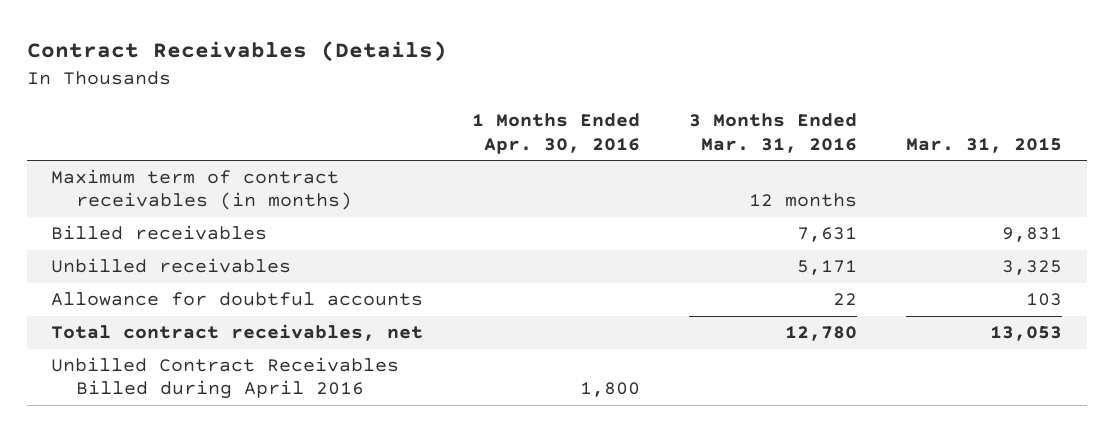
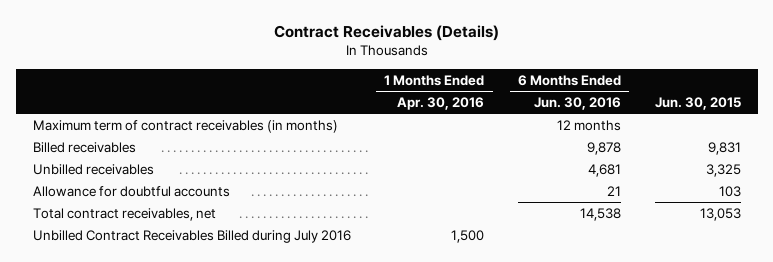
- | 1 Months Ended Apr. 30, 2016 | 3 Months Ended Mar. 31, 2016 | Mar. 31, 2015
+ | 1 Months Ended Apr. 30, 2016 | 6 Months Ended Jun. 30, 2016 | Jun. 30, 2015
- Unbilled Contract Receivables Billed during April 2016 | 1,800 | |
+ Unbilled Contract Receivables Billed during July 2016 | 1,500 | |

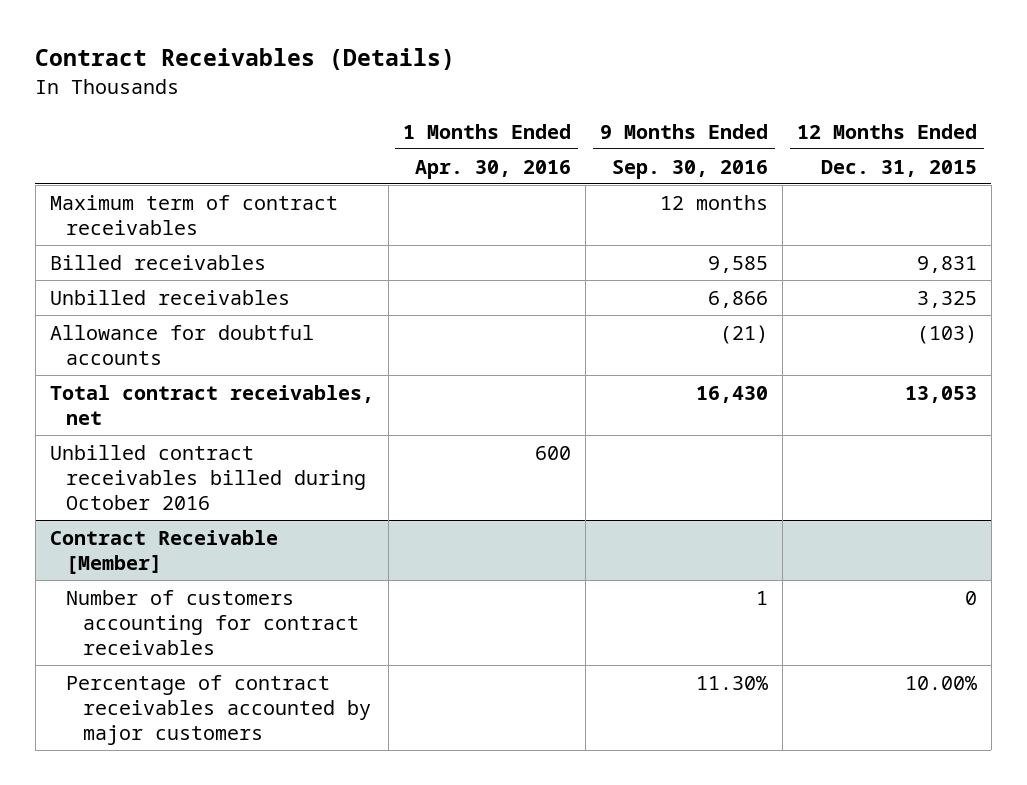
- | 1 Months Ended Apr. 30, 2016 | 6 Months Ended Jun. 30, 2016 | Jun. 30, 2015
+ | 1 Months Ended Apr. 30, 2016 | 9 Months Ended Sep. 30, 2016 | 12 Months Ended Dec. 31, 2015
- Maximum term of contract receivables (in months) | | 12 months |
+ Maximum term of contract receivables | | 12 months |
- Unbilled Contract Receivables Billed during July 2016 | 1,500 | |
+ Unbilled contract receivables billed during October 2016 | 600 | |
+ Contract Receivable [Member]
+ Number of customers accounting for contract receivables | | 1 | 0
+ Percentage of contract receivables accounted by major customers | | 11.30% | 10.00%

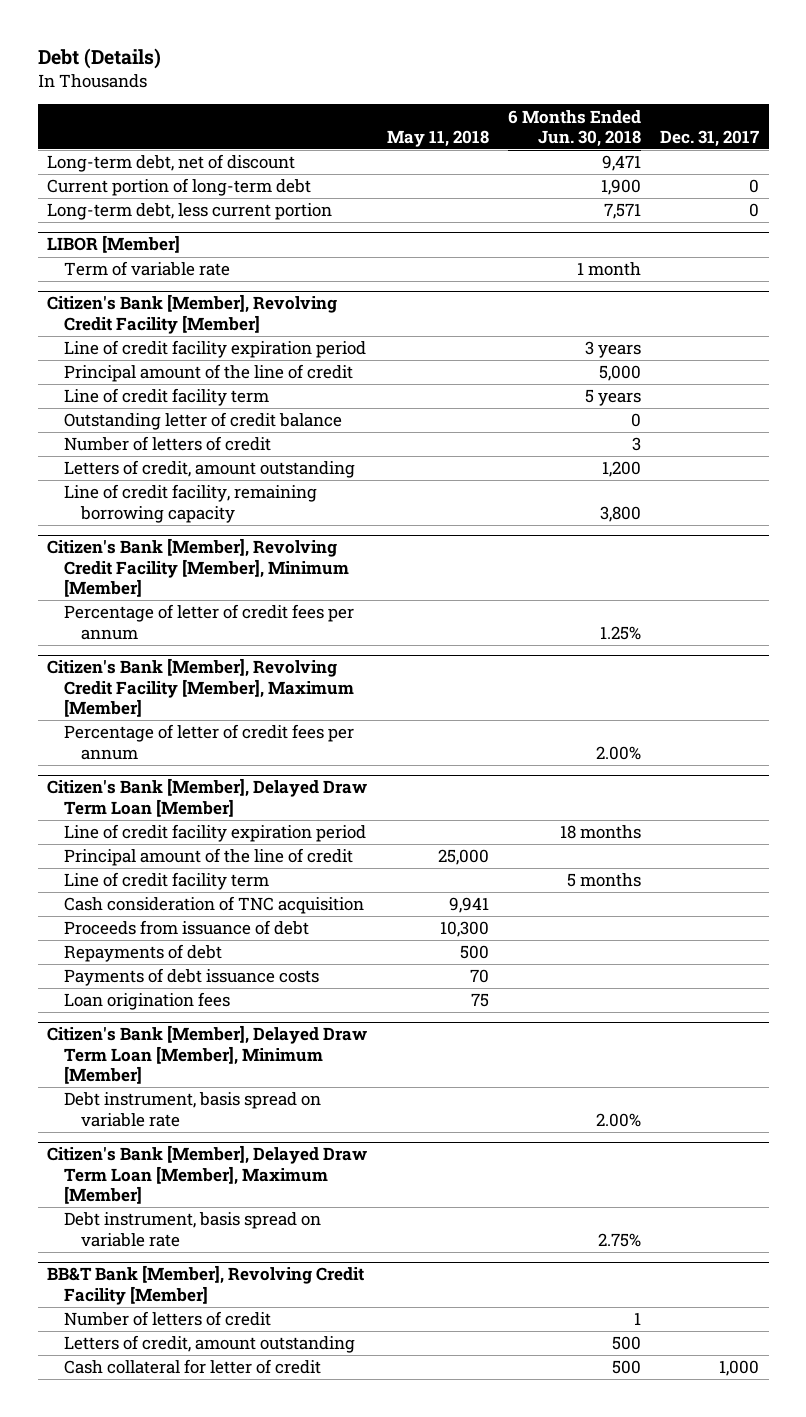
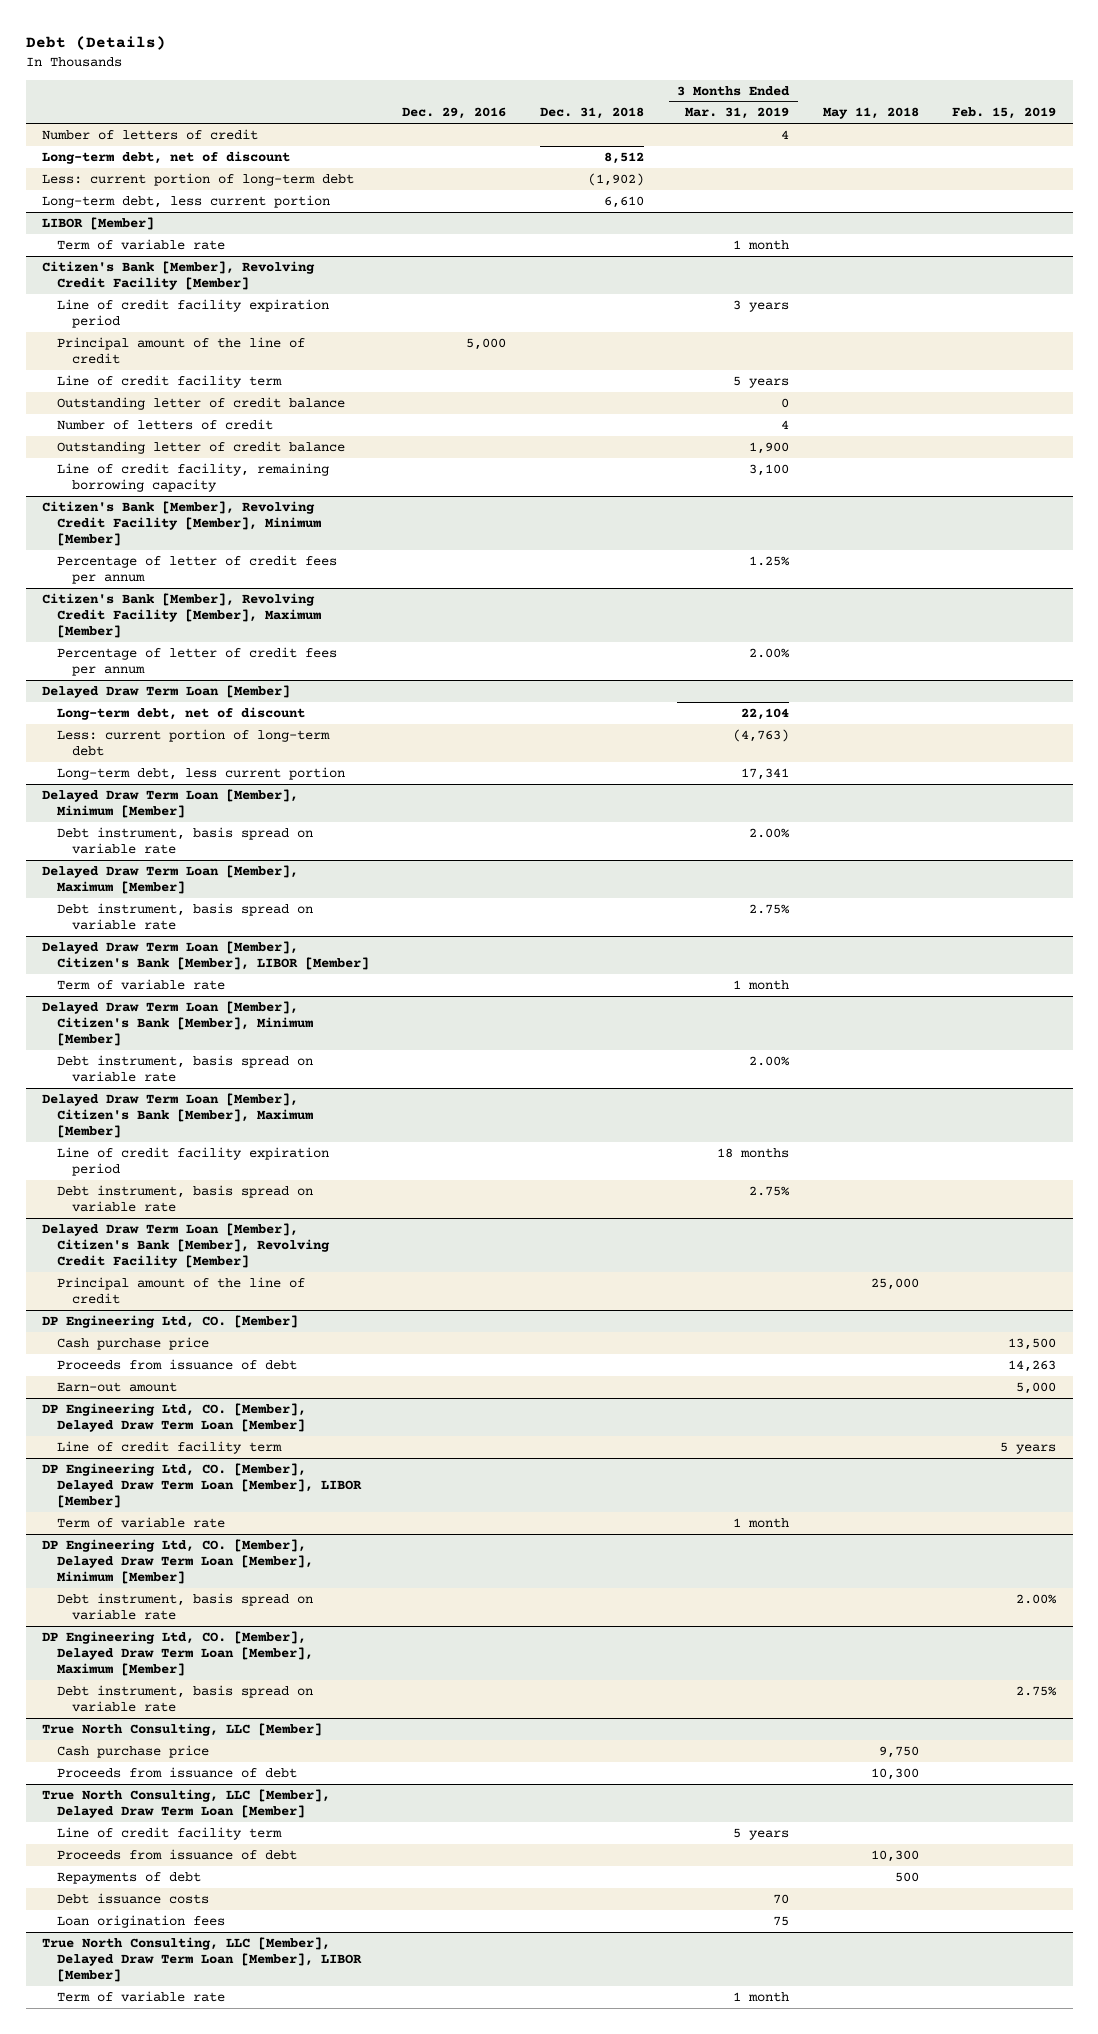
- | May 11, 2018 | 6 Months Ended Jun. 30, 2018 | Dec. 31, 2017
+ | Dec. 29, 2016 | Dec. 31, 2018 | 3 Months Ended Mar. 31, 2019 | May 11, 2018 | Feb. 15, 2019
+ Number of letters of credit | | | 4 | |
- Current portion of long-term debt | | 1,900 | 0
+ Less: current portion of long-term debt | | (1,902) | | |
@ Citizen's Bank [Member], Revolving Credit Facility [Member]
- Letters of credit, amount outstanding | | 1,200 |
+ Outstanding letter of credit balance | | | 1,900 | |
- Citizen's Bank [Member], Delayed Draw Term Loan [Member]
- Line of credit facility expiration period | | 18 months |
- Principal amount of the line of credit | 25,000 | |
- Line of credit facility term | | 5 months |
- Cash consideration of TNC acquisition | 9,941 | |
- Proceeds from issuance of debt | 10,300 | |
- Repayments of debt | 500 | |
- Payments of debt issuance costs | 70 | |
- Loan origination fees | 75 | |
- Citizen's Bank [Member], Delayed Draw Term Loan [Member], Minimum [Member]
+ Delayed Draw Term Loan [Member]
+ Long-term debt, net of discount | | | 22,104 | |
+ Less: current portion of long-term debt | | | (4,763) | |
+ Long-term debt, less current portion | | | 17,341 | |
+ Delayed Draw Term Loan [Member], Minimum [Member]
+ Debt instrument, basis spread on variable rate | | | 2.00% | |
+ Delayed Draw Term Loan [Member], Maximum [Member]
+ Debt instrument, basis spread on variable rate | | | 2.75% | |
+ Delayed Draw Term Loan [Member], Citizen's Bank [Member], LIBOR [Member]
+ Term of variable rate | | | 1 month | |
+ Delayed Draw Term Loan [Member], Citizen's Bank [Member], Minimum [Member]
- Citizen's Bank [Member], Delayed Draw Term Loan [Member], Maximum [Member]
+ Delayed Draw Term Loan [Member], Citizen's Bank [Member], Maximum [Member]
+ Line of credit facility expiration period | | | 18 months | |
- BB&T Bank [Member], Revolving Credit Facility [Member]
- Number of letters of credit | | 1 |
- Letters of credit, amount outstanding | | 500 |
- Cash collateral for letter of credit | | 500 | 1,000
+ Delayed Draw Term Loan [Member], Citizen's Bank [Member], Revolving Credit Facility [Member]
+ Principal amount of the line of credit | | | | 25,000 |
+ DP Engineering Ltd, CO. [Member]
+ Cash purchase price | | | | | 13,500
+ Proceeds from issuance of debt | | | | | 14,263
+ Earn-out amount | | | | | 5,000
+ DP Engineering Ltd, CO. [Member], Delayed Draw Term Loan [Member]
+ Line of credit facility term | | | | | 5 years
+ DP Engineering Ltd, CO. [Member], Delayed Draw Term Loan [Member], LIBOR [Member]
+ Term of variable rate | | | 1 month | |
+ DP Engineering Ltd, CO. [Member], Delayed Draw Term Loan [Member], Minimum [Member]
+ Debt instrument, basis spread on variable rate | | | | | 2.00%
+ DP Engineering Ltd, CO. [Member], Delayed Draw Term Loan [Member], Maximum [Member]
+ Debt instrument, basis spread on variable rate | | | | | 2.75%
+ True North Consulting, LLC [Member]
+ Cash purchase price | | | | 9,750 |
+ Proceeds from issuance of debt | | | | 10,300 |
+ True North Consulting, LLC [Member], Delayed Draw Term Loan [Member]
+ Line of credit facility term | | | 5 years | |
+ Proceeds from issuance of debt | | | | 10,300 |
+ Repayments of debt | | | | 500 |
+ Debt issuance costs | | | 70 | |
+ Loan origination fees | | | 75 | |
+ True North Consulting, LLC [Member], Delayed Draw Term Loan [Member], LIBOR [Member]
+ Term of variable rate | | | 1 month | |

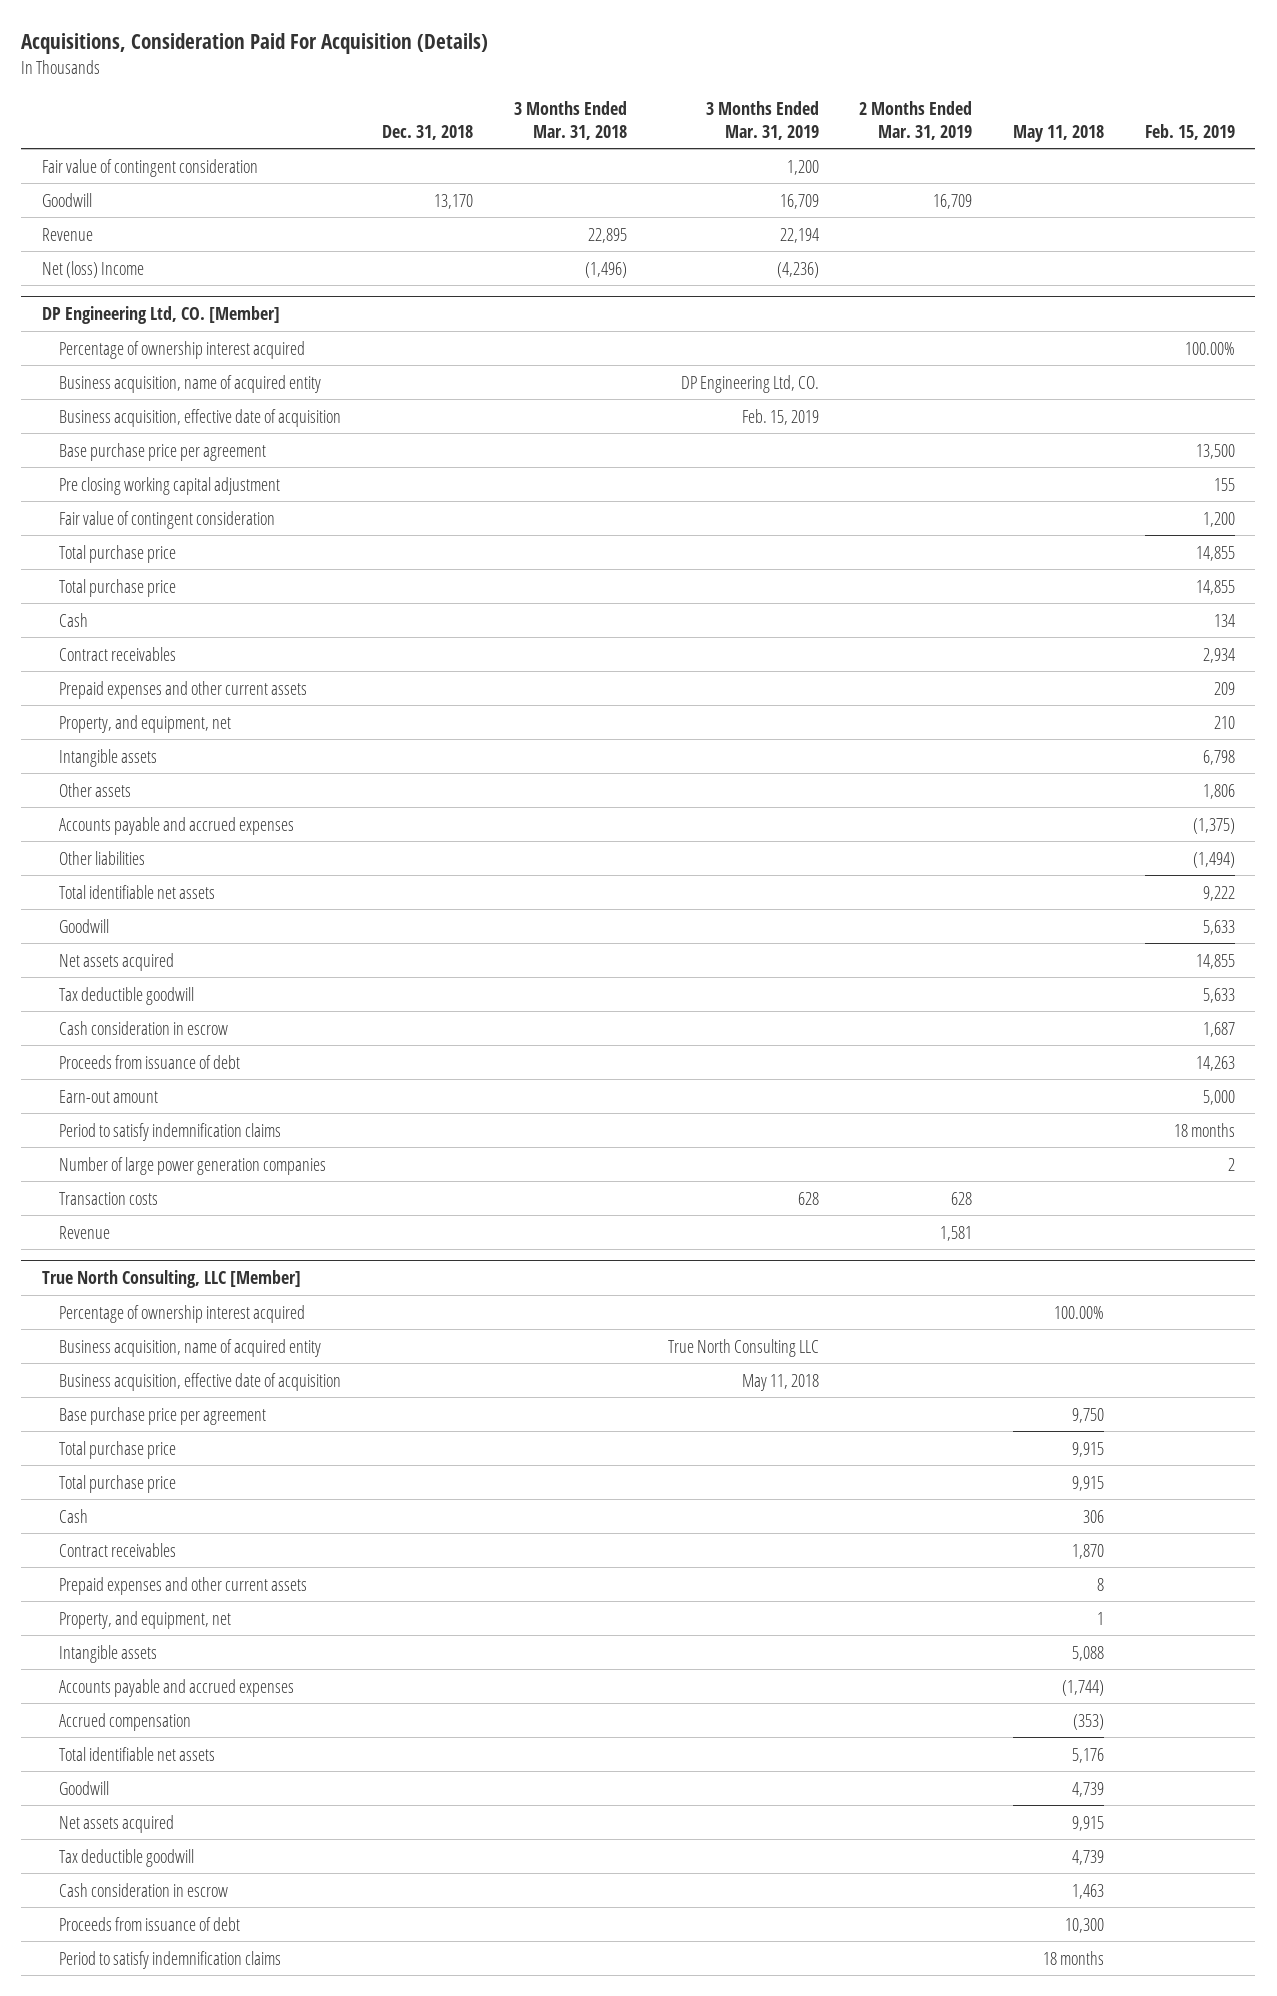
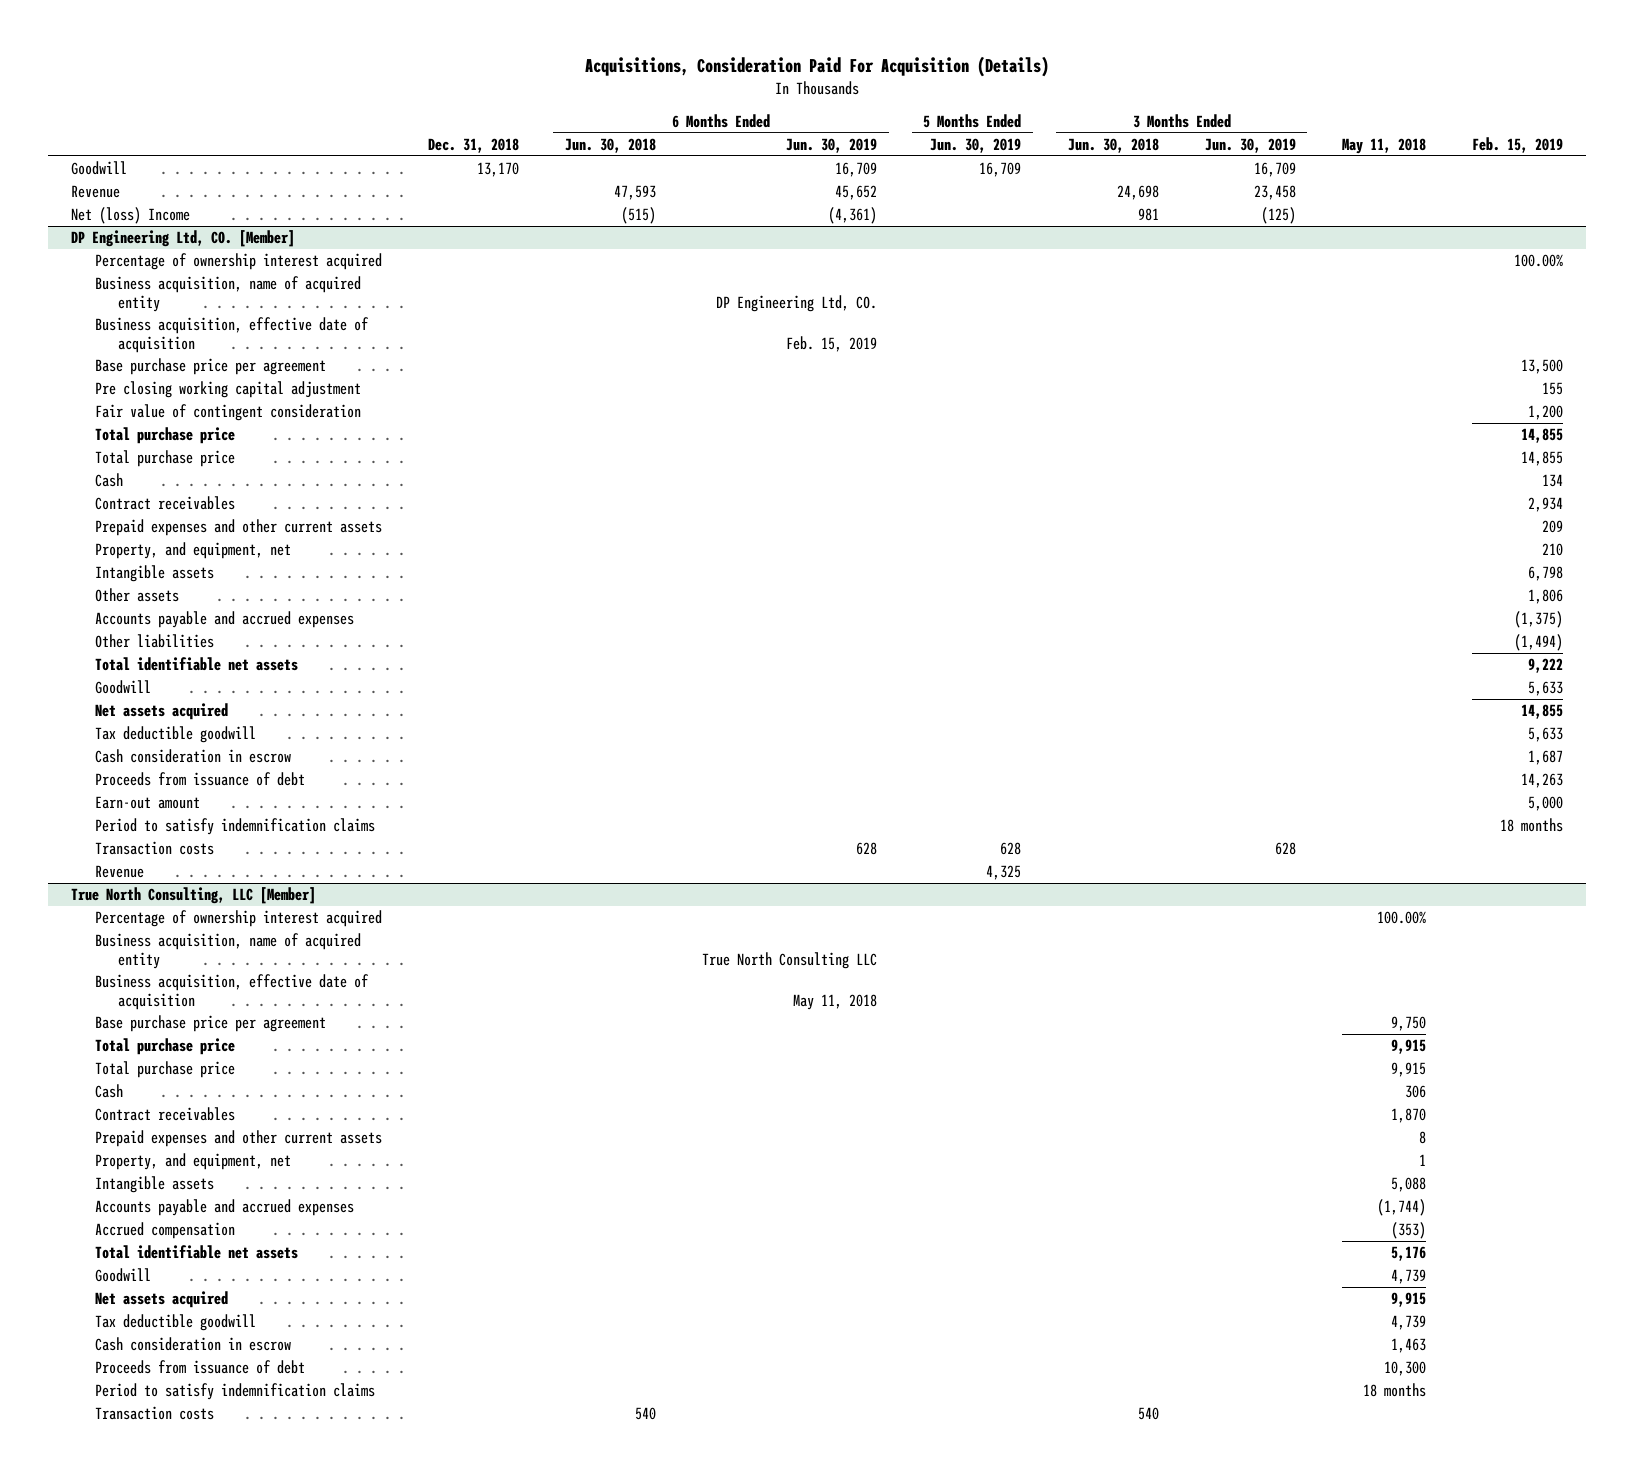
- | Dec. 31, 2018 | 3 Months Ended Mar. 31, 2018 | 3 Months Ended Mar. 31, 2019 | 2 Months Ended Mar. 31, 2019 | May 11, 2018 | Feb. 15, 2019
+ | Dec. 31, 2018 | 6 Months Ended Jun. 30, 2018 | 6 Months Ended Jun. 30, 2019 | 5 Months Ended Jun. 30, 2019 | 3 Months Ended Jun. 30, 2018 | 3 Months Ended Jun. 30, 2019 | May 11, 2018 | Feb. 15, 2019
- Fair value of contingent consideration | | | 1,200 | | |
@ DP Engineering Ltd, CO. [Member]
- Number of large power generation companies | | | | | | 2
@ True North Consulting, LLC [Member]
+ Transaction costs | | 540 | | | 540 | | |

